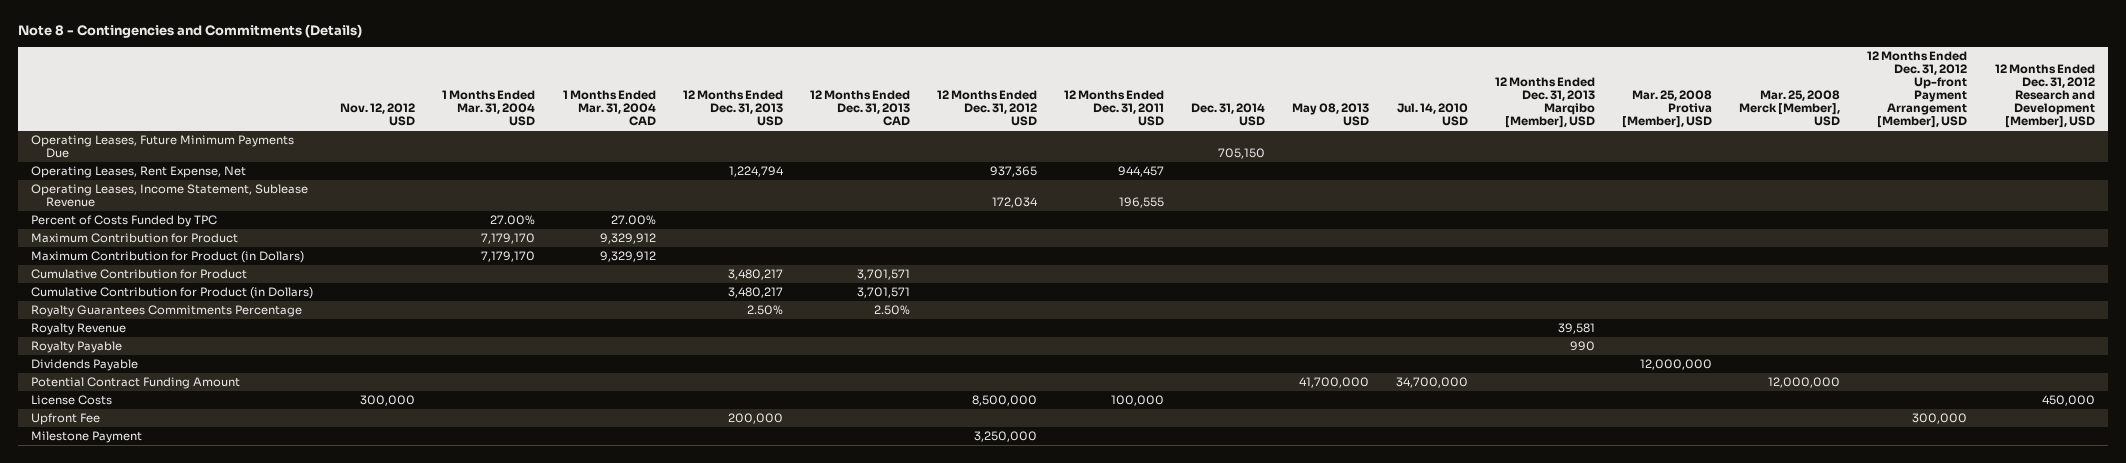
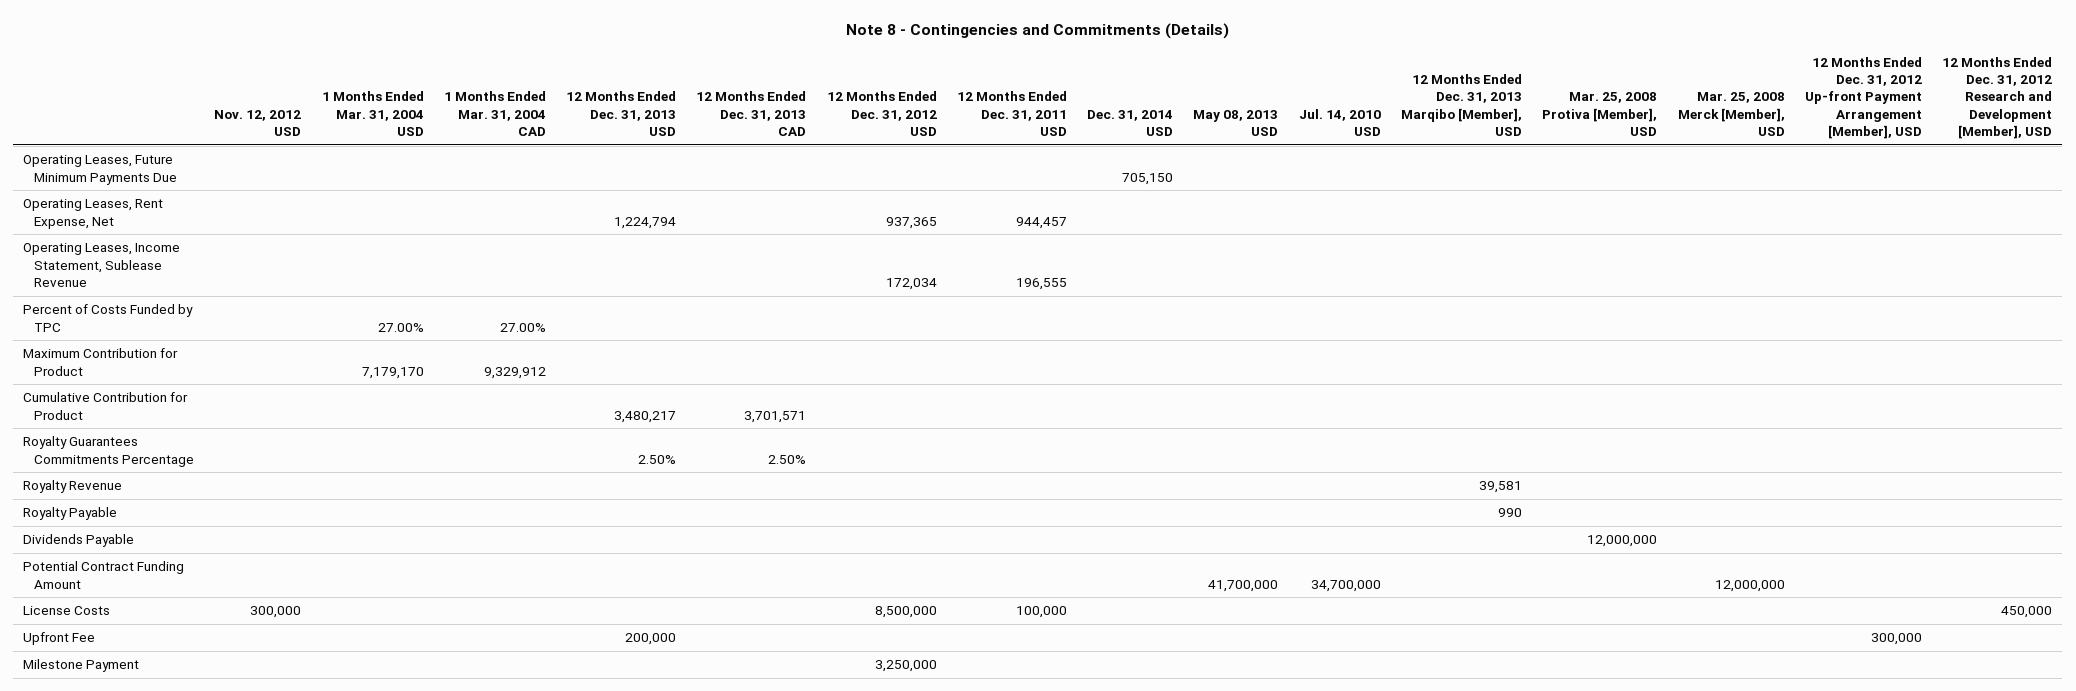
- Maximum Contribution for Product (in Dollars) | | 7,179,170 | 9,329,912 | | | | | | | | | | | |
- Cumulative Contribution for Product (in Dollars) | | | | 3,480,217 | 3,701,571 | | | | | | | | | |

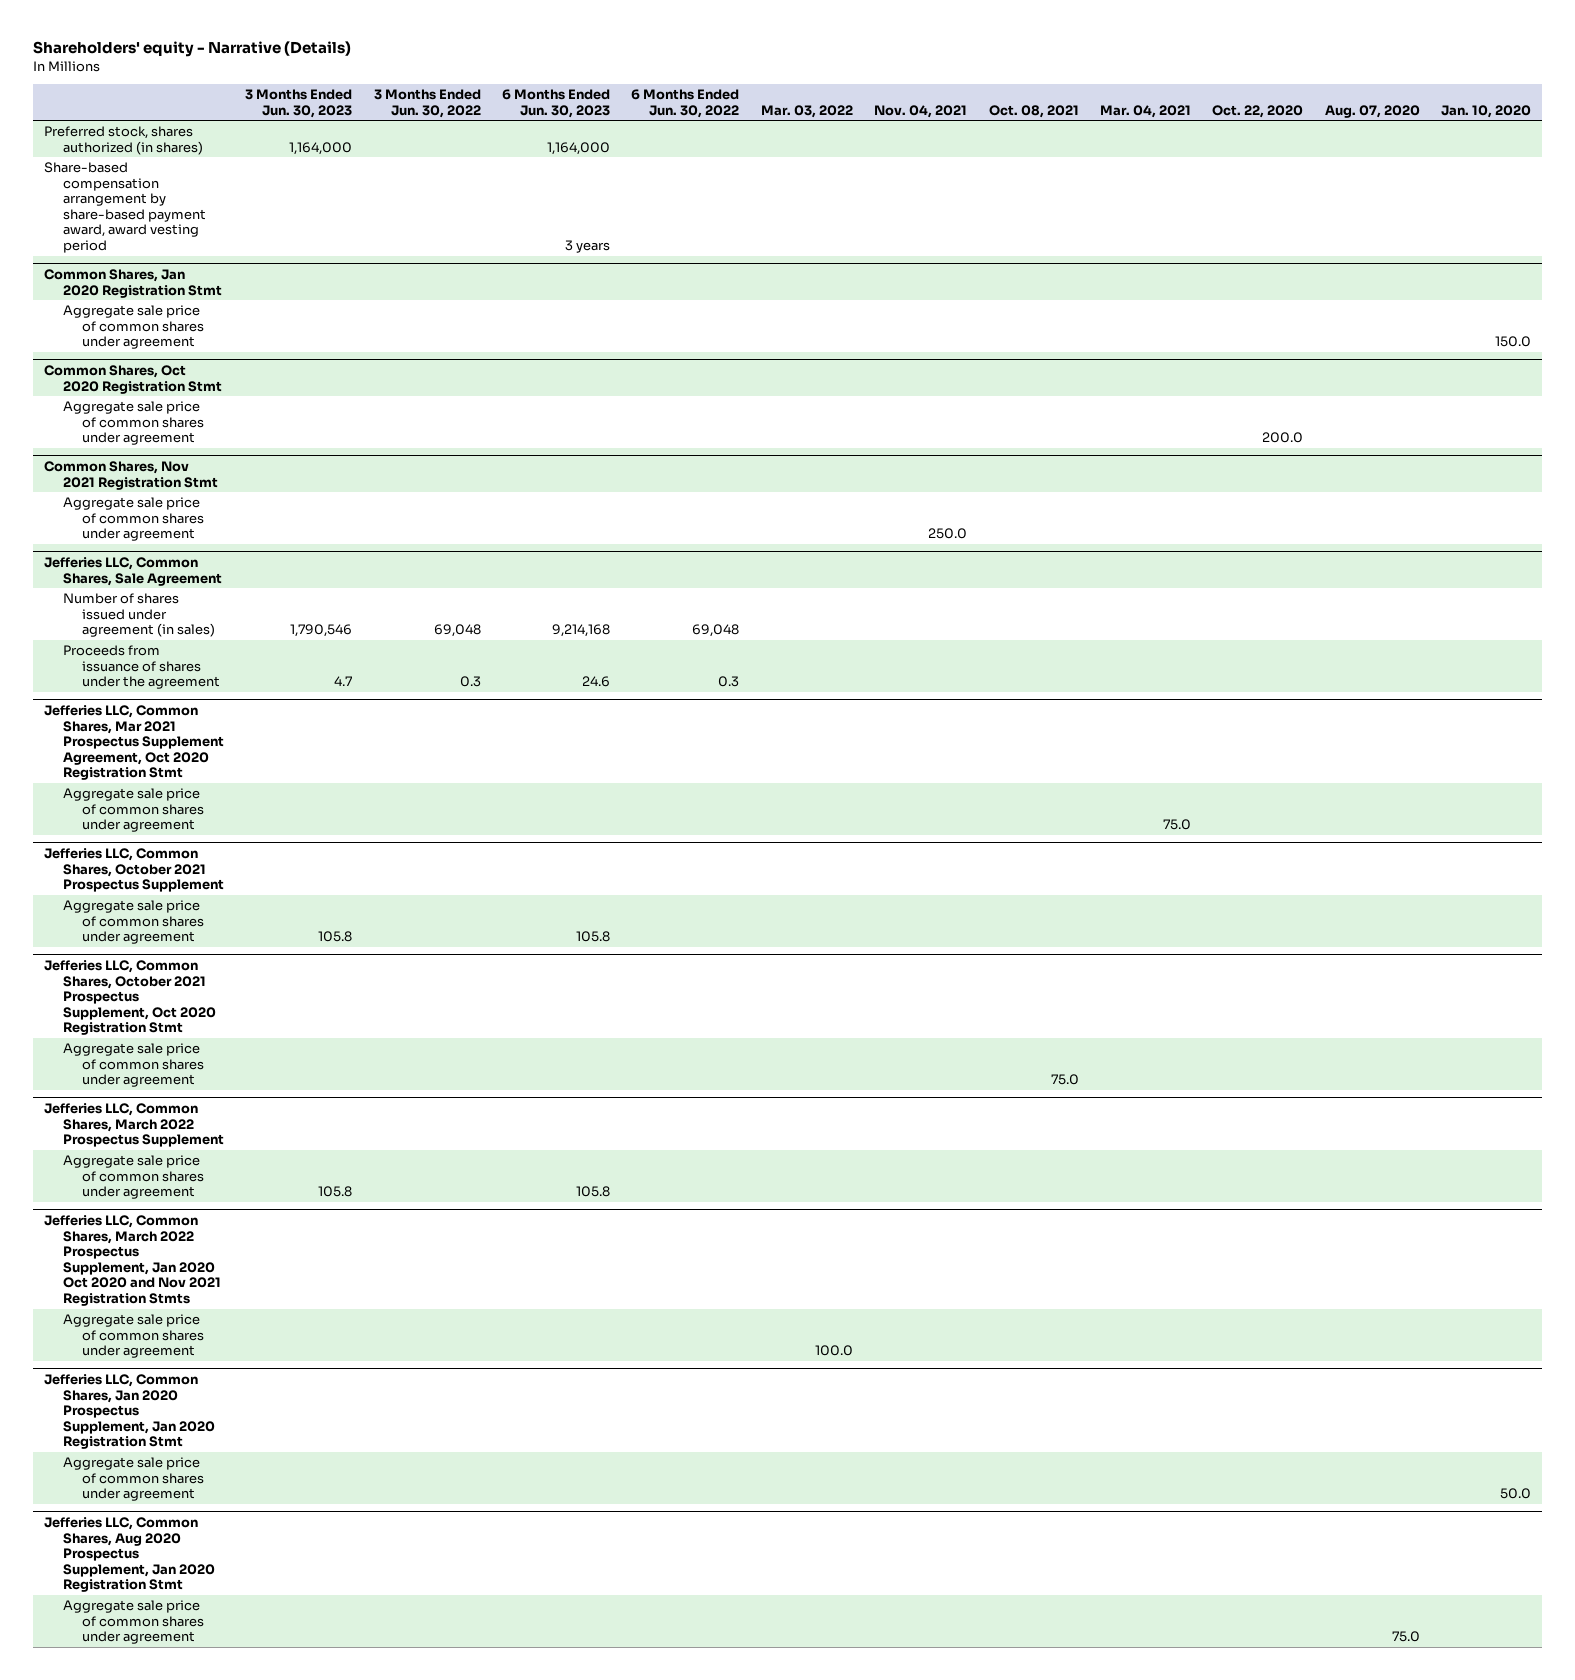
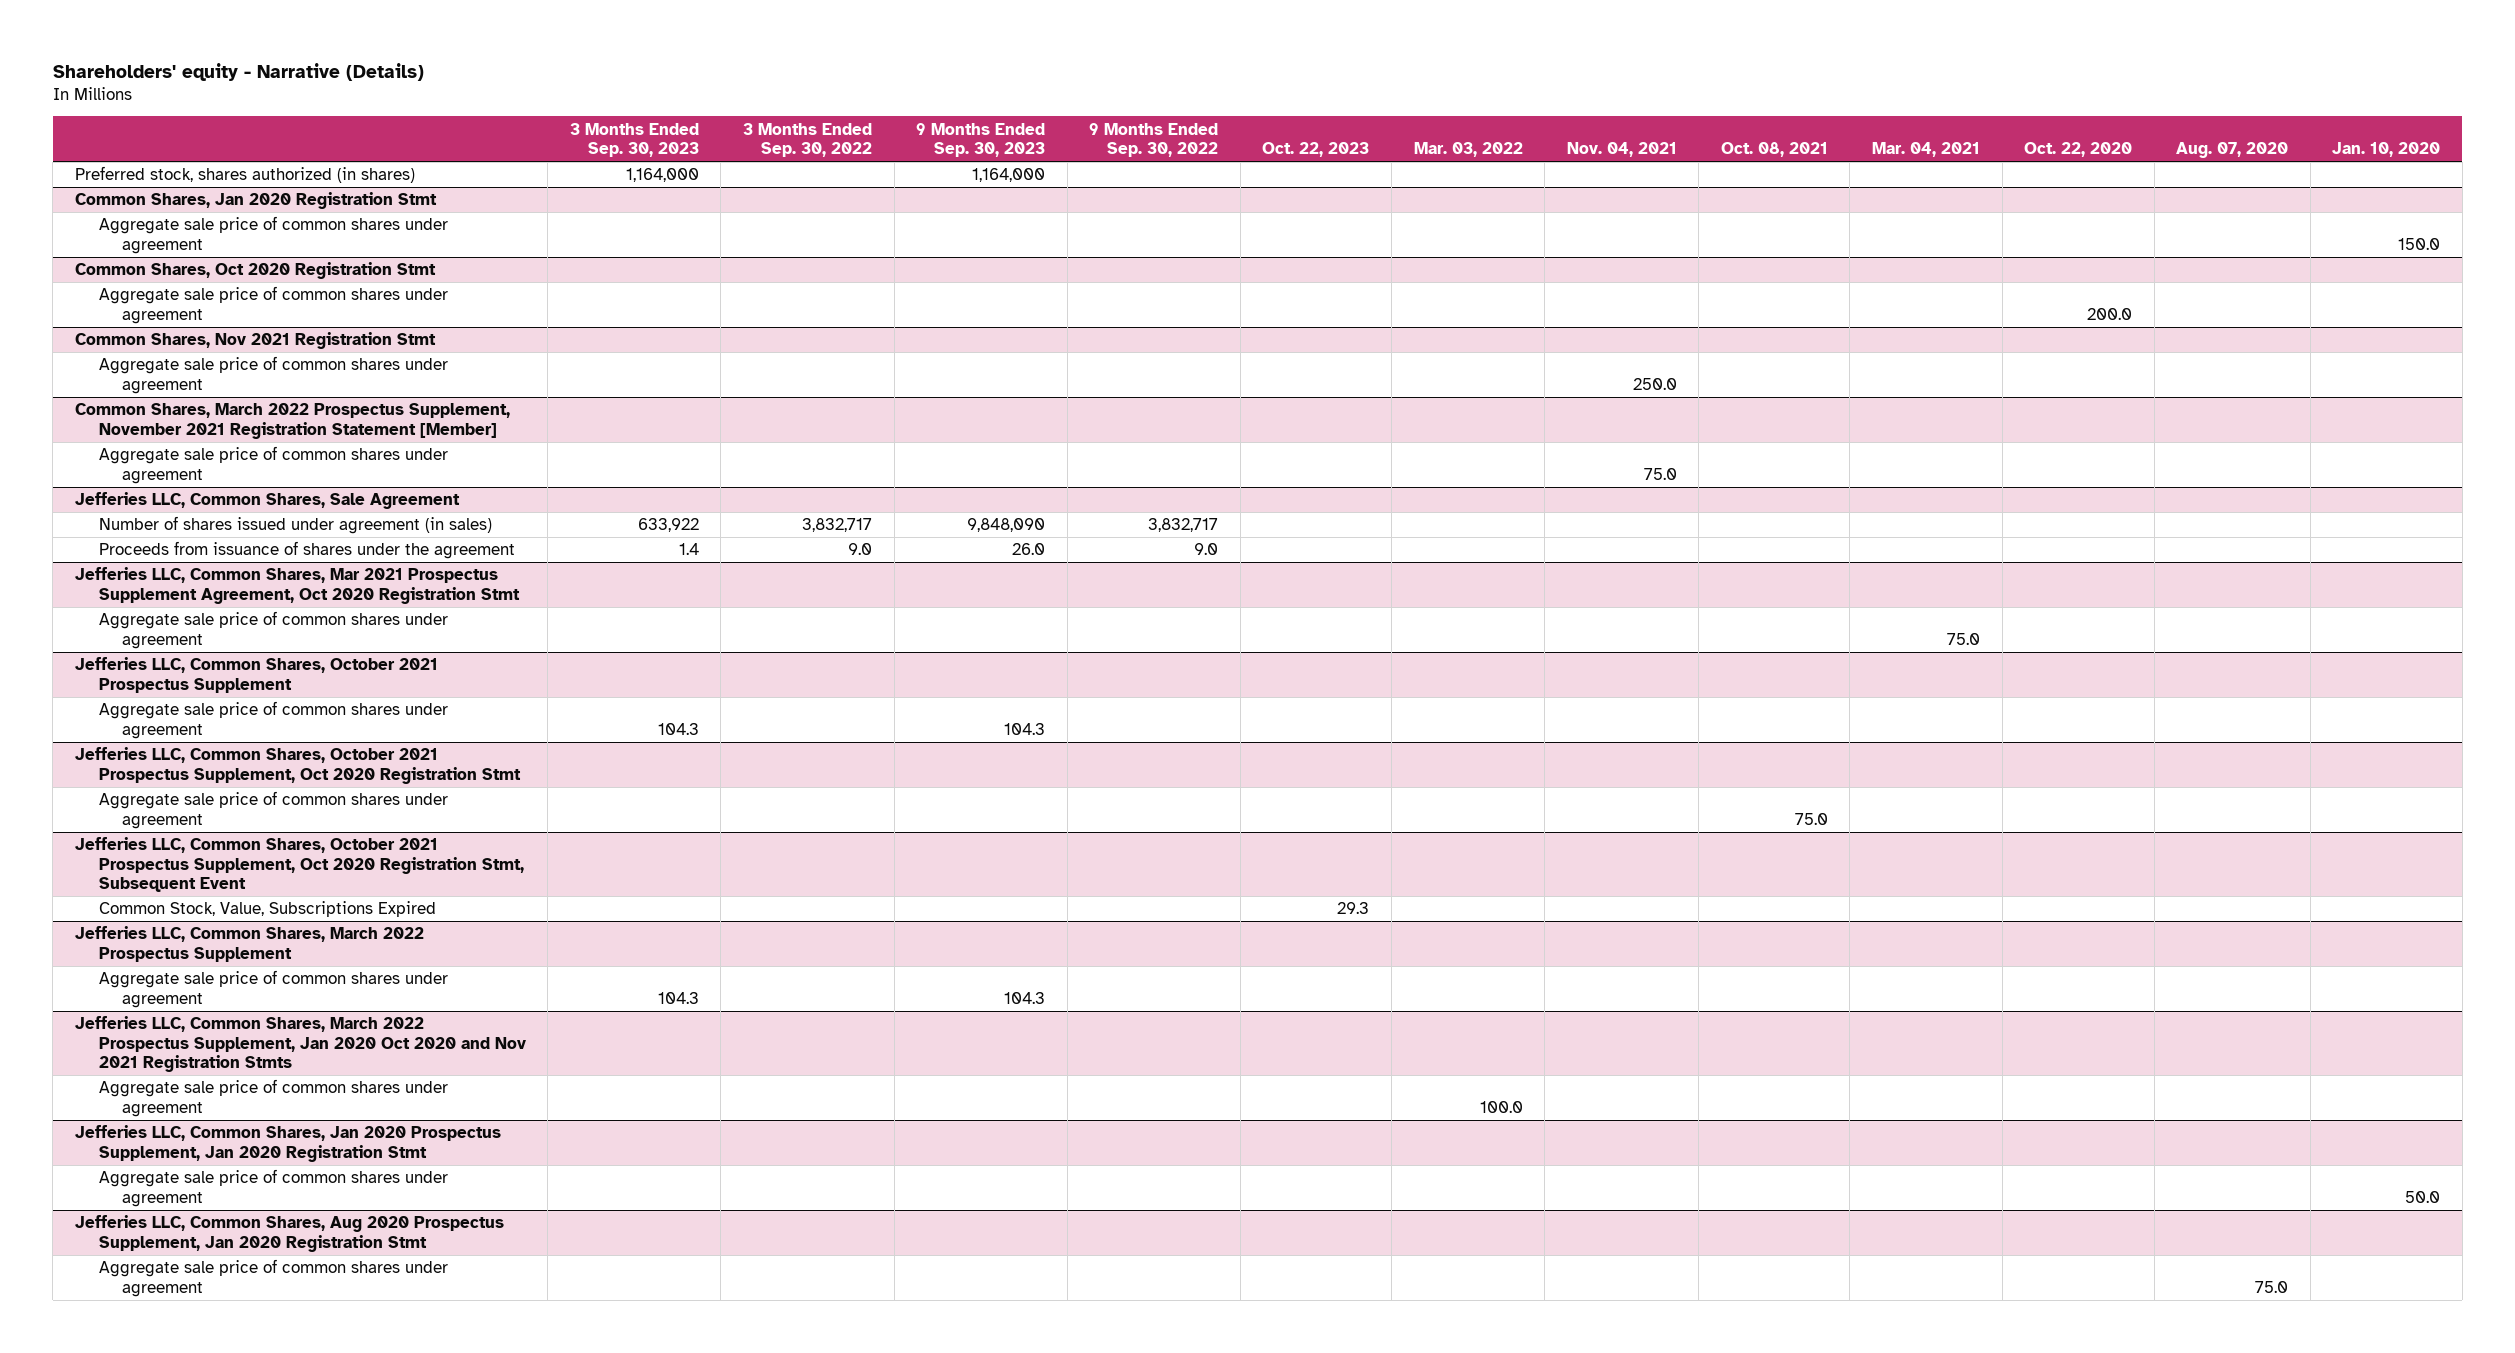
- | 3 Months Ended Jun. 30, 2023 | 3 Months Ended Jun. 30, 2022 | 6 Months Ended Jun. 30, 2023 | 6 Months Ended Jun. 30, 2022 | Mar. 03, 2022 | Nov. 04, 2021 | Oct. 08, 2021 | Mar. 04, 2021 | Oct. 22, 2020 | Aug. 07, 2020 | Jan. 10, 2020
+ | 3 Months Ended Sep. 30, 2023 | 3 Months Ended Sep. 30, 2022 | 9 Months Ended Sep. 30, 2023 | 9 Months Ended Sep. 30, 2022 | Oct. 22, 2023 | Mar. 03, 2022 | Nov. 04, 2021 | Oct. 08, 2021 | Mar. 04, 2021 | Oct. 22, 2020 | Aug. 07, 2020 | Jan. 10, 2020
- Share-based compensation arrangement by share-based payment award, award vesting period | | | 3 years | | | | | | | |
+ Common Shares, March 2022 Prospectus Supplement, November 2021 Registration Statement [Member]
+ Aggregate sale price of common shares under agreement | | | | | | | 75.0 | | | | |
+ Jefferies LLC, Common Shares, October 2021 Prospectus Supplement, Oct 2020 Registration Stmt, Subsequent Event
+ Common Stock, Value, Subscriptions Expired | | | | | 29.3 | | | | | | |

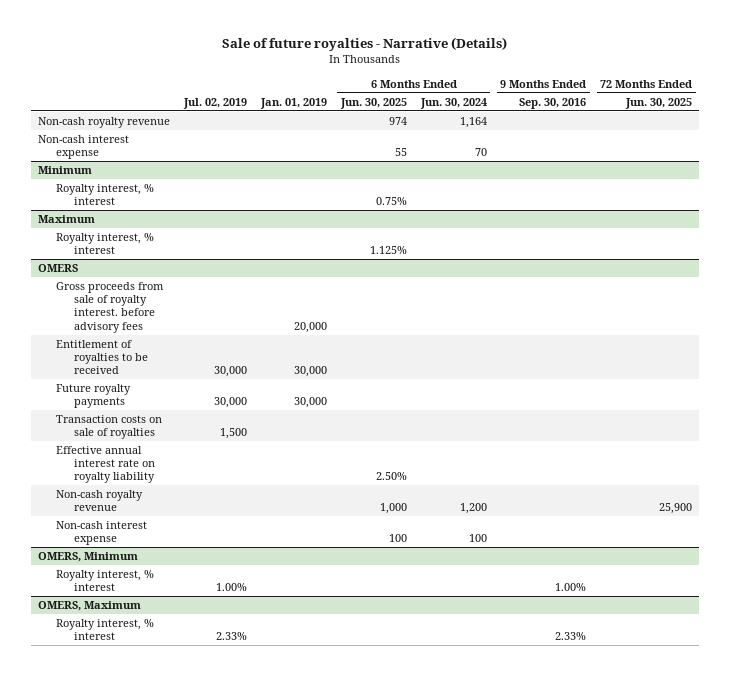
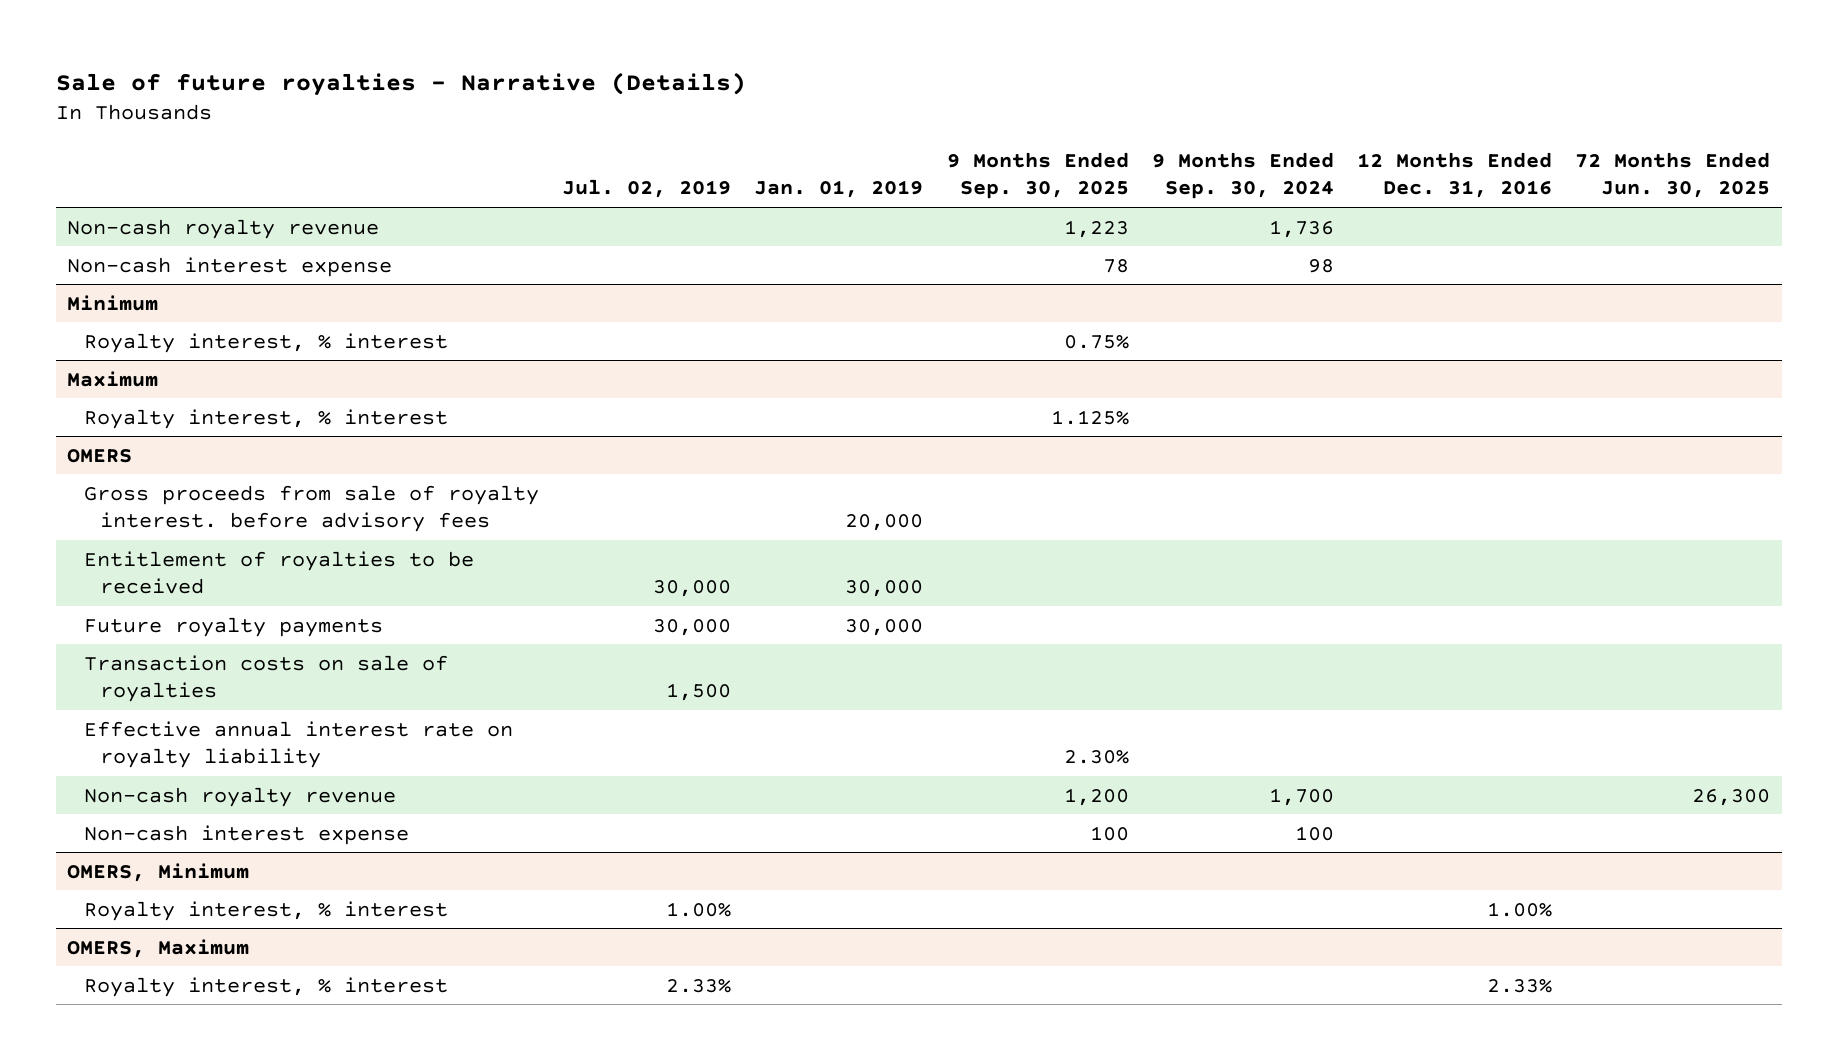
- | Jul. 02, 2019 | Jan. 01, 2019 | 6 Months Ended Jun. 30, 2025 | 6 Months Ended Jun. 30, 2024 | 9 Months Ended Sep. 30, 2016 | 72 Months Ended Jun. 30, 2025
+ | Jul. 02, 2019 | Jan. 01, 2019 | 9 Months Ended Sep. 30, 2025 | 9 Months Ended Sep. 30, 2024 | 12 Months Ended Dec. 31, 2016 | 72 Months Ended Jun. 30, 2025
@ OMERS
- Non-cash royalty revenue | | | 1,000 | 1,200 | | 25,900
+ Non-cash royalty revenue | | | 1,200 | 1,700 | | 26,300

